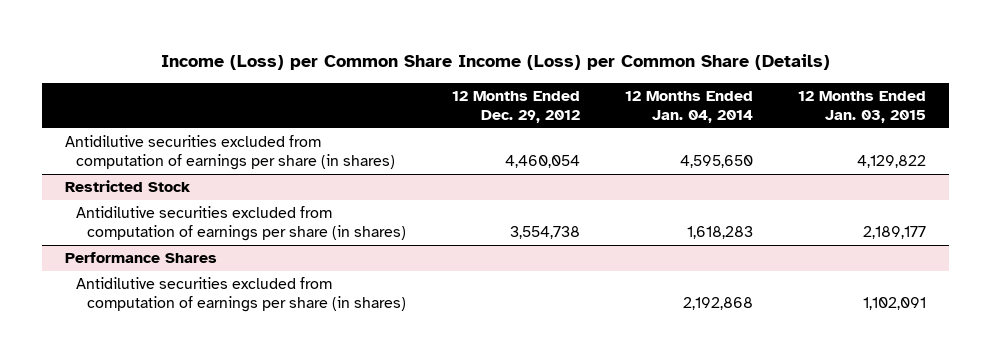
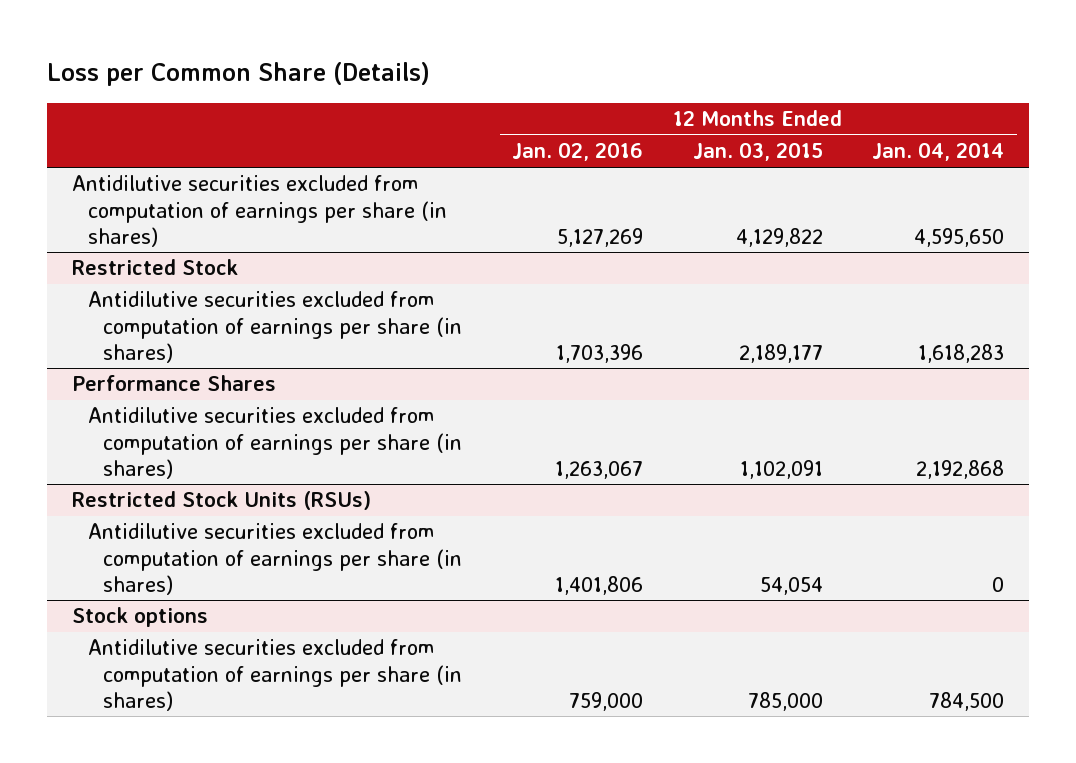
- Income (Loss) per Common Share Income (Loss) per Common Share (Details)
+ Loss per Common Share (Details)
- | 12 Months Ended Dec. 29, 2012 | 12 Months Ended Jan. 04, 2014 | 12 Months Ended Jan. 03, 2015
+ | 12 Months Ended Jan. 02, 2016 | 12 Months Ended Jan. 03, 2015 | 12 Months Ended Jan. 04, 2014
+ Restricted Stock Units (RSUs)
+ Antidilutive securities excluded from computation of earnings per share (in shares) | 1,401,806 | 54,054 | 0
+ Stock options
+ Antidilutive securities excluded from computation of earnings per share (in shares) | 759,000 | 785,000 | 784,500

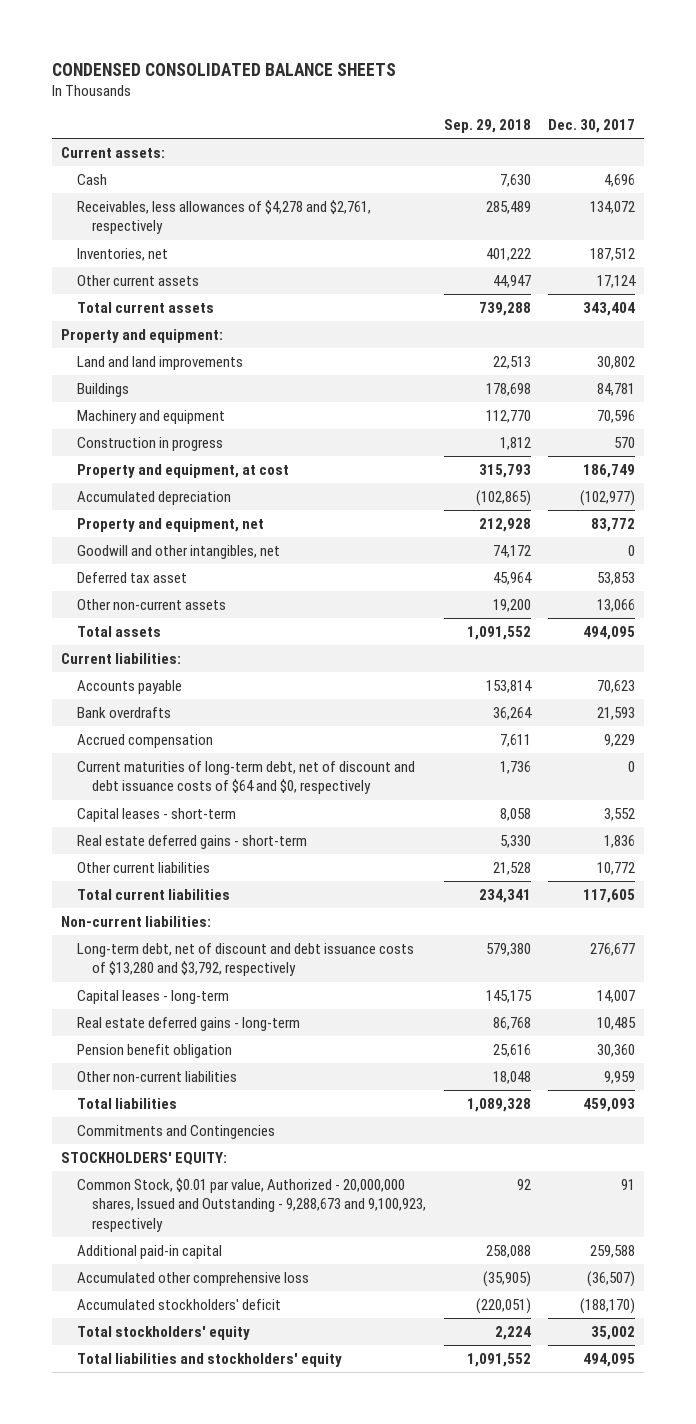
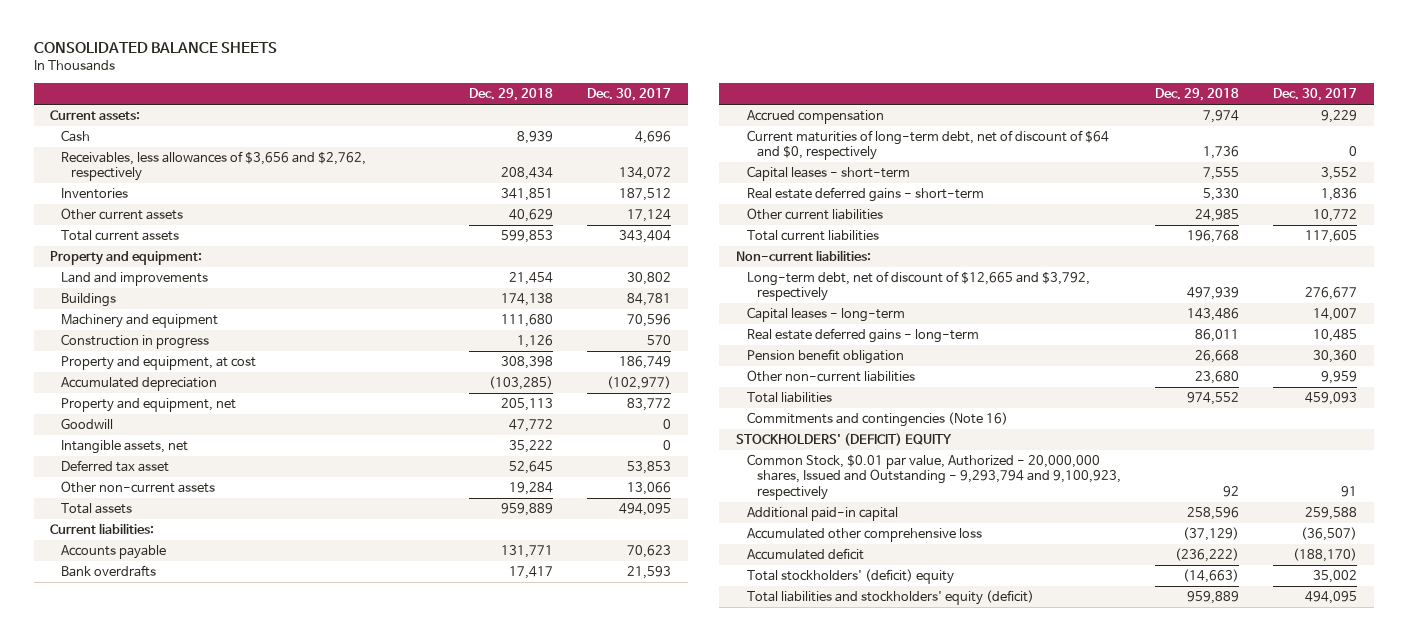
- CONDENSED CONSOLIDATED BALANCE SHEETS
+ CONSOLIDATED BALANCE SHEETS
- | Sep. 29, 2018 | Dec. 30, 2017
+ | Dec. 29, 2018 | Dec. 30, 2017
- Receivables, less allowances of $4,278 and $2,761, respectively | 285,489 | 134,072
- Inventories, net | 401,222 | 187,512
+ Receivables, less allowances of $3,656 and $2,762, respectively | 208,434 | 134,072
+ Inventories | 341,851 | 187,512
- Land and land improvements | 22,513 | 30,802
+ Land and improvements | 21,454 | 30,802
- Goodwill and other intangibles, net | 74,172 | 0
+ Goodwill | 47,772 | 0
+ Intangible assets, net | 35,222 | 0
- Current maturities of long-term debt, net of discount and debt issuance costs of $64 and $0, respectively | 1,736 | 0
+ Current maturities of long-term debt, net of discount of $64 and $0, respectively | 1,736 | 0
- Long-term debt, net of discount and debt issuance costs of $13,280 and $3,792, respectively | 579,380 | 276,677
+ Long-term debt, net of discount of $12,665 and $3,792, respectively | 497,939 | 276,677
- Commitments and Contingencies
- STOCKHOLDERS' EQUITY:
- Common Stock, $0.01 par value, Authorized - 20,000,000 shares, Issued and Outstanding - 9,288,673 and 9,100,923, respectively | 92 | 91
+ Commitments and contingencies (Note 16)
+ STOCKHOLDERS' (DEFICIT) EQUITY
+ Common Stock, $0.01 par value, Authorized - 20,000,000 shares, Issued and Outstanding - 9,293,794 and 9,100,923, respectively | 92 | 91
- Accumulated stockholders' deficit | (220,051) | (188,170)
- Total stockholders' equity | 2,224 | 35,002
- Total liabilities and stockholders' equity | 1,091,552 | 494,095
+ Accumulated deficit | (236,222) | (188,170)
+ Total stockholders' (deficit) equity | (14,663) | 35,002
+ Total liabilities and stockholders' equity (deficit) | 959,889 | 494,095

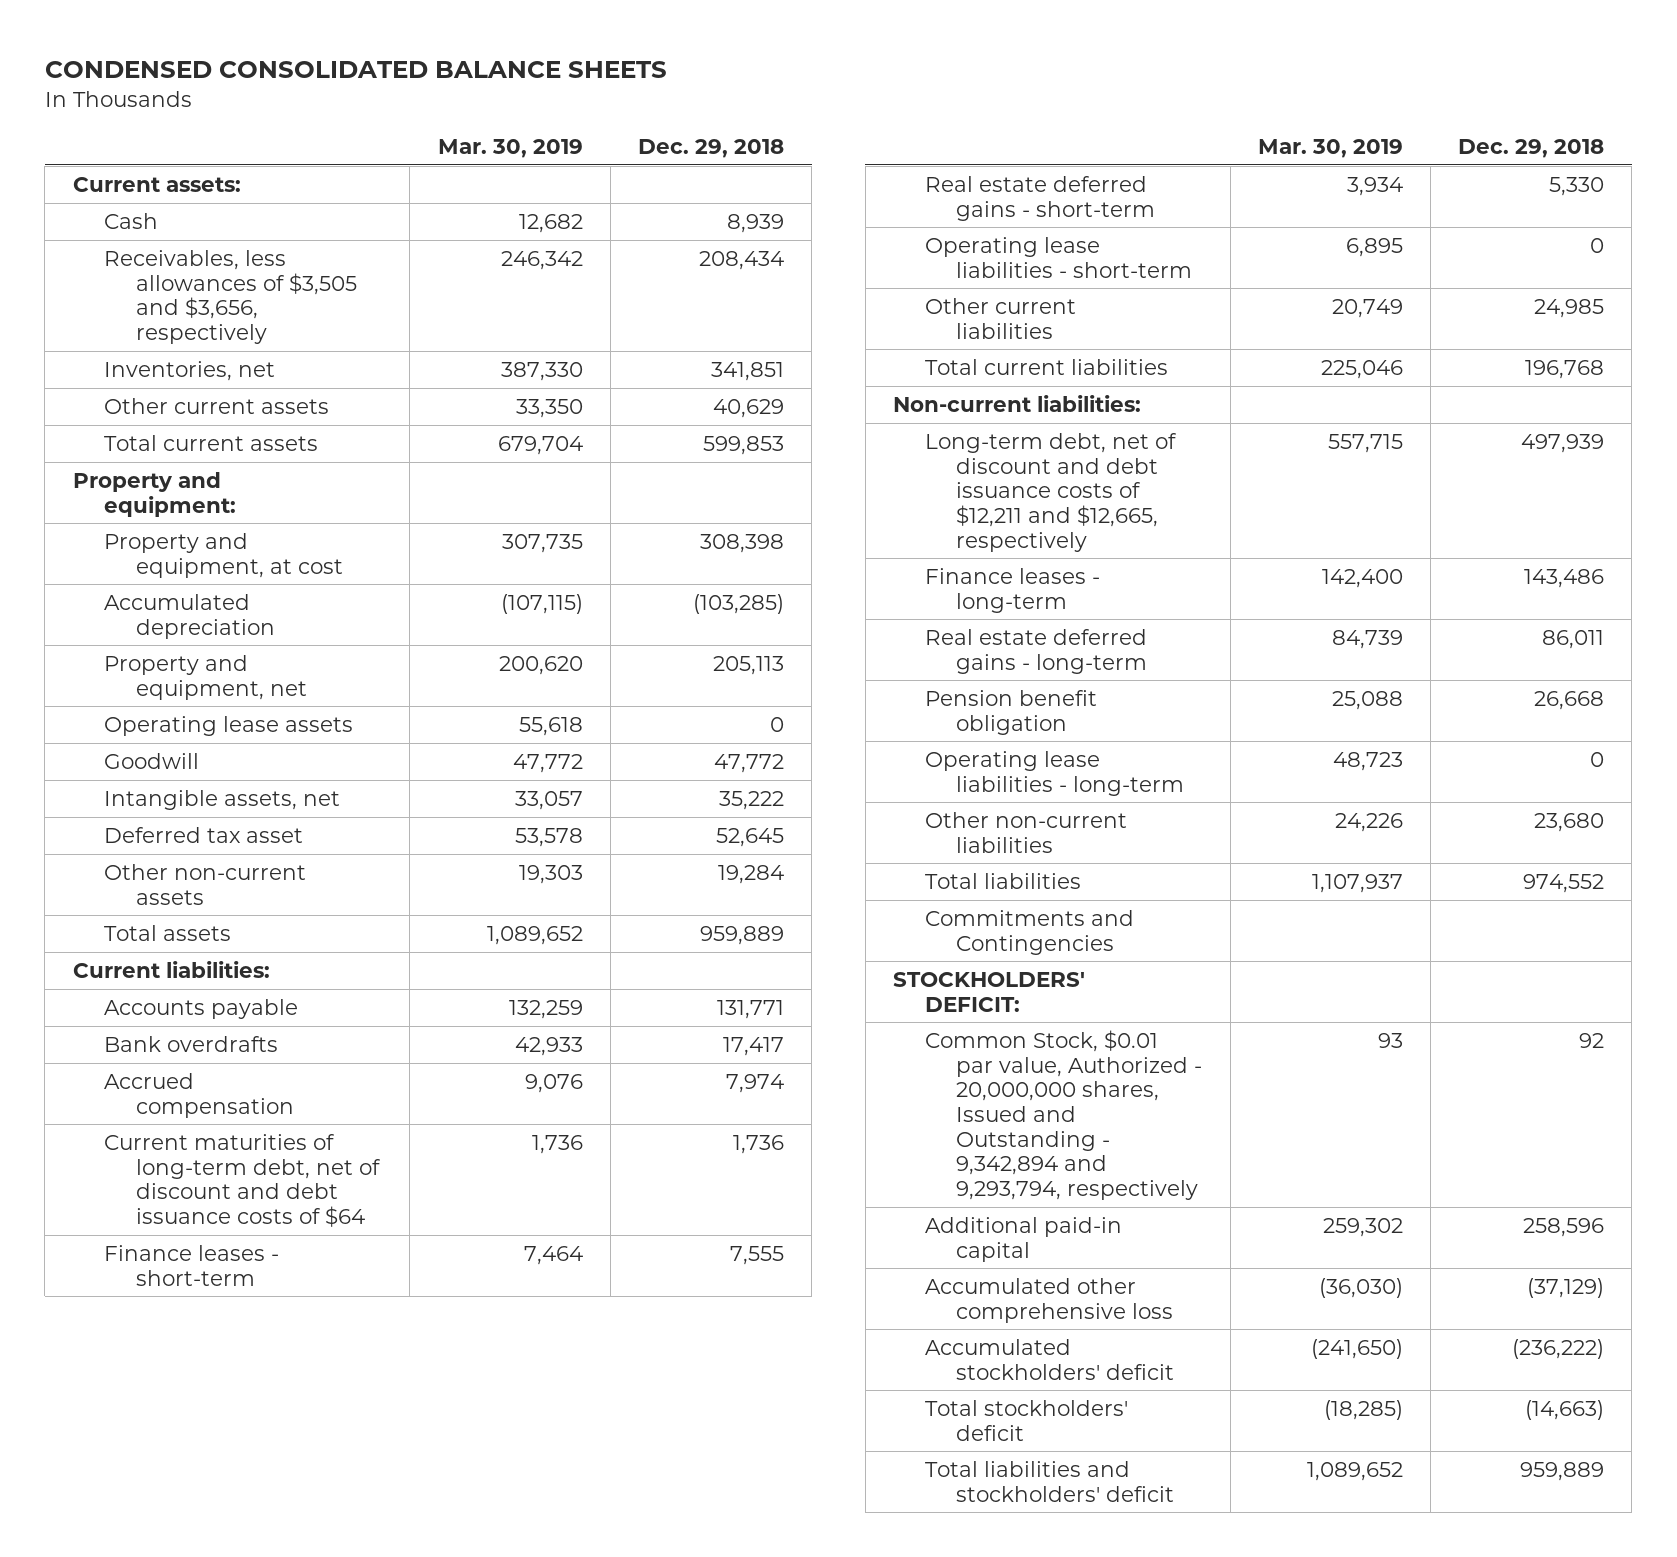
- CONSOLIDATED BALANCE SHEETS
+ CONDENSED CONSOLIDATED BALANCE SHEETS
- | Dec. 29, 2018 | Dec. 30, 2017
+ | Mar. 30, 2019 | Dec. 29, 2018
- Receivables, less allowances of $3,656 and $2,762, respectively | 208,434 | 134,072
- Inventories | 341,851 | 187,512
+ Receivables, less allowances of $3,505 and $3,656, respectively | 246,342 | 208,434
+ Inventories, net | 387,330 | 341,851
- Land and improvements | 21,454 | 30,802
- Buildings | 174,138 | 84,781
- Machinery and equipment | 111,680 | 70,596
- Construction in progress | 1,126 | 570
+ Operating lease assets | 55,618 | 0
- Current maturities of long-term debt, net of discount of $64 and $0, respectively | 1,736 | 0
- Capital leases - short-term | 7,555 | 3,552
+ Current maturities of long-term debt, net of discount and debt issuance costs of $64 | 1,736 | 1,736
+ Finance leases - short-term | 7,464 | 7,555
+ Operating lease liabilities - short-term | 6,895 | 0
- Long-term debt, net of discount of $12,665 and $3,792, respectively | 497,939 | 276,677
- Capital leases - long-term | 143,486 | 14,007
+ Long-term debt, net of discount and debt issuance costs of $12,211 and $12,665, respectively | 557,715 | 497,939
+ Finance leases - long-term | 142,400 | 143,486
+ Operating lease liabilities - long-term | 48,723 | 0
- Commitments and contingencies (Note 16)
- STOCKHOLDERS' (DEFICIT) EQUITY
- Common Stock, $0.01 par value, Authorized - 20,000,000 shares, Issued and Outstanding - 9,293,794 and 9,100,923, respectively | 92 | 91
+ Commitments and Contingencies
+ STOCKHOLDERS' DEFICIT:
+ Common Stock, $0.01 par value, Authorized - 20,000,000 shares, Issued and Outstanding - 9,342,894 and 9,293,794, respectively | 93 | 92
- Accumulated deficit | (236,222) | (188,170)
- Total stockholders' (deficit) equity | (14,663) | 35,002
- Total liabilities and stockholders' equity (deficit) | 959,889 | 494,095
+ Accumulated stockholders' deficit | (241,650) | (236,222)
+ Total stockholders' deficit | (18,285) | (14,663)
+ Total liabilities and stockholders' deficit | 1,089,652 | 959,889

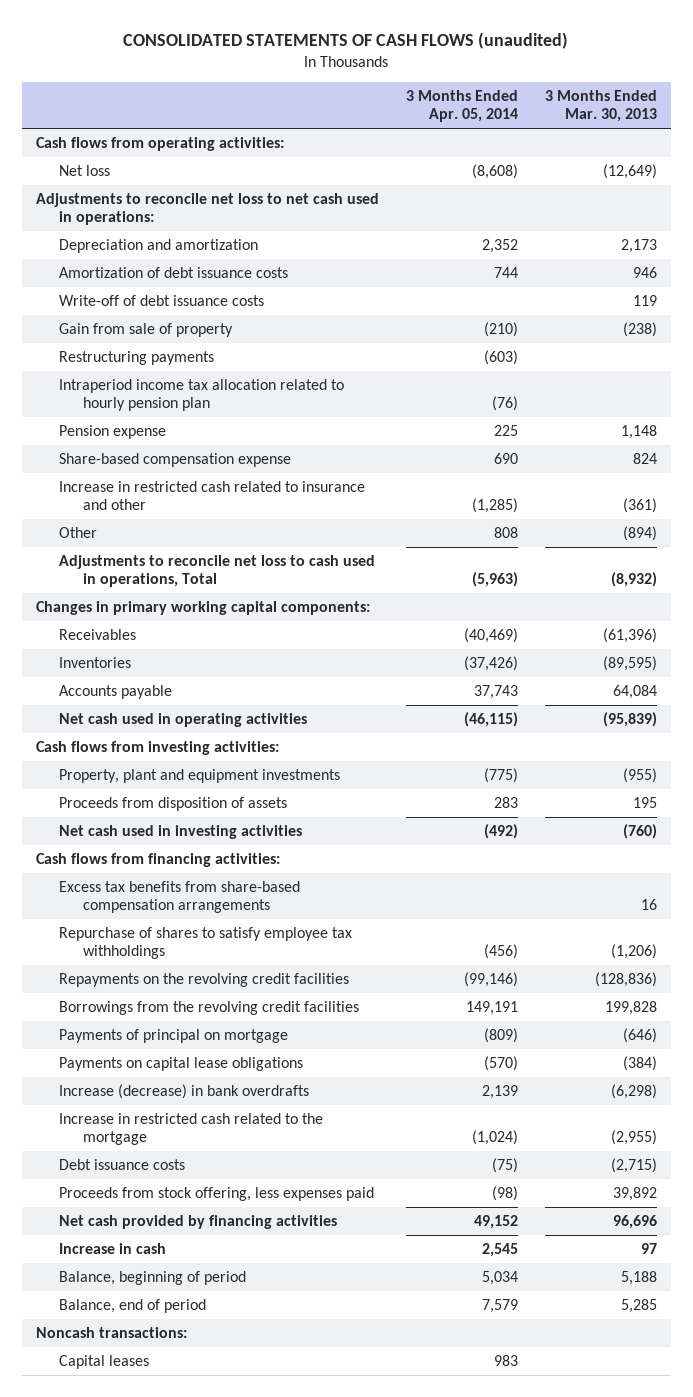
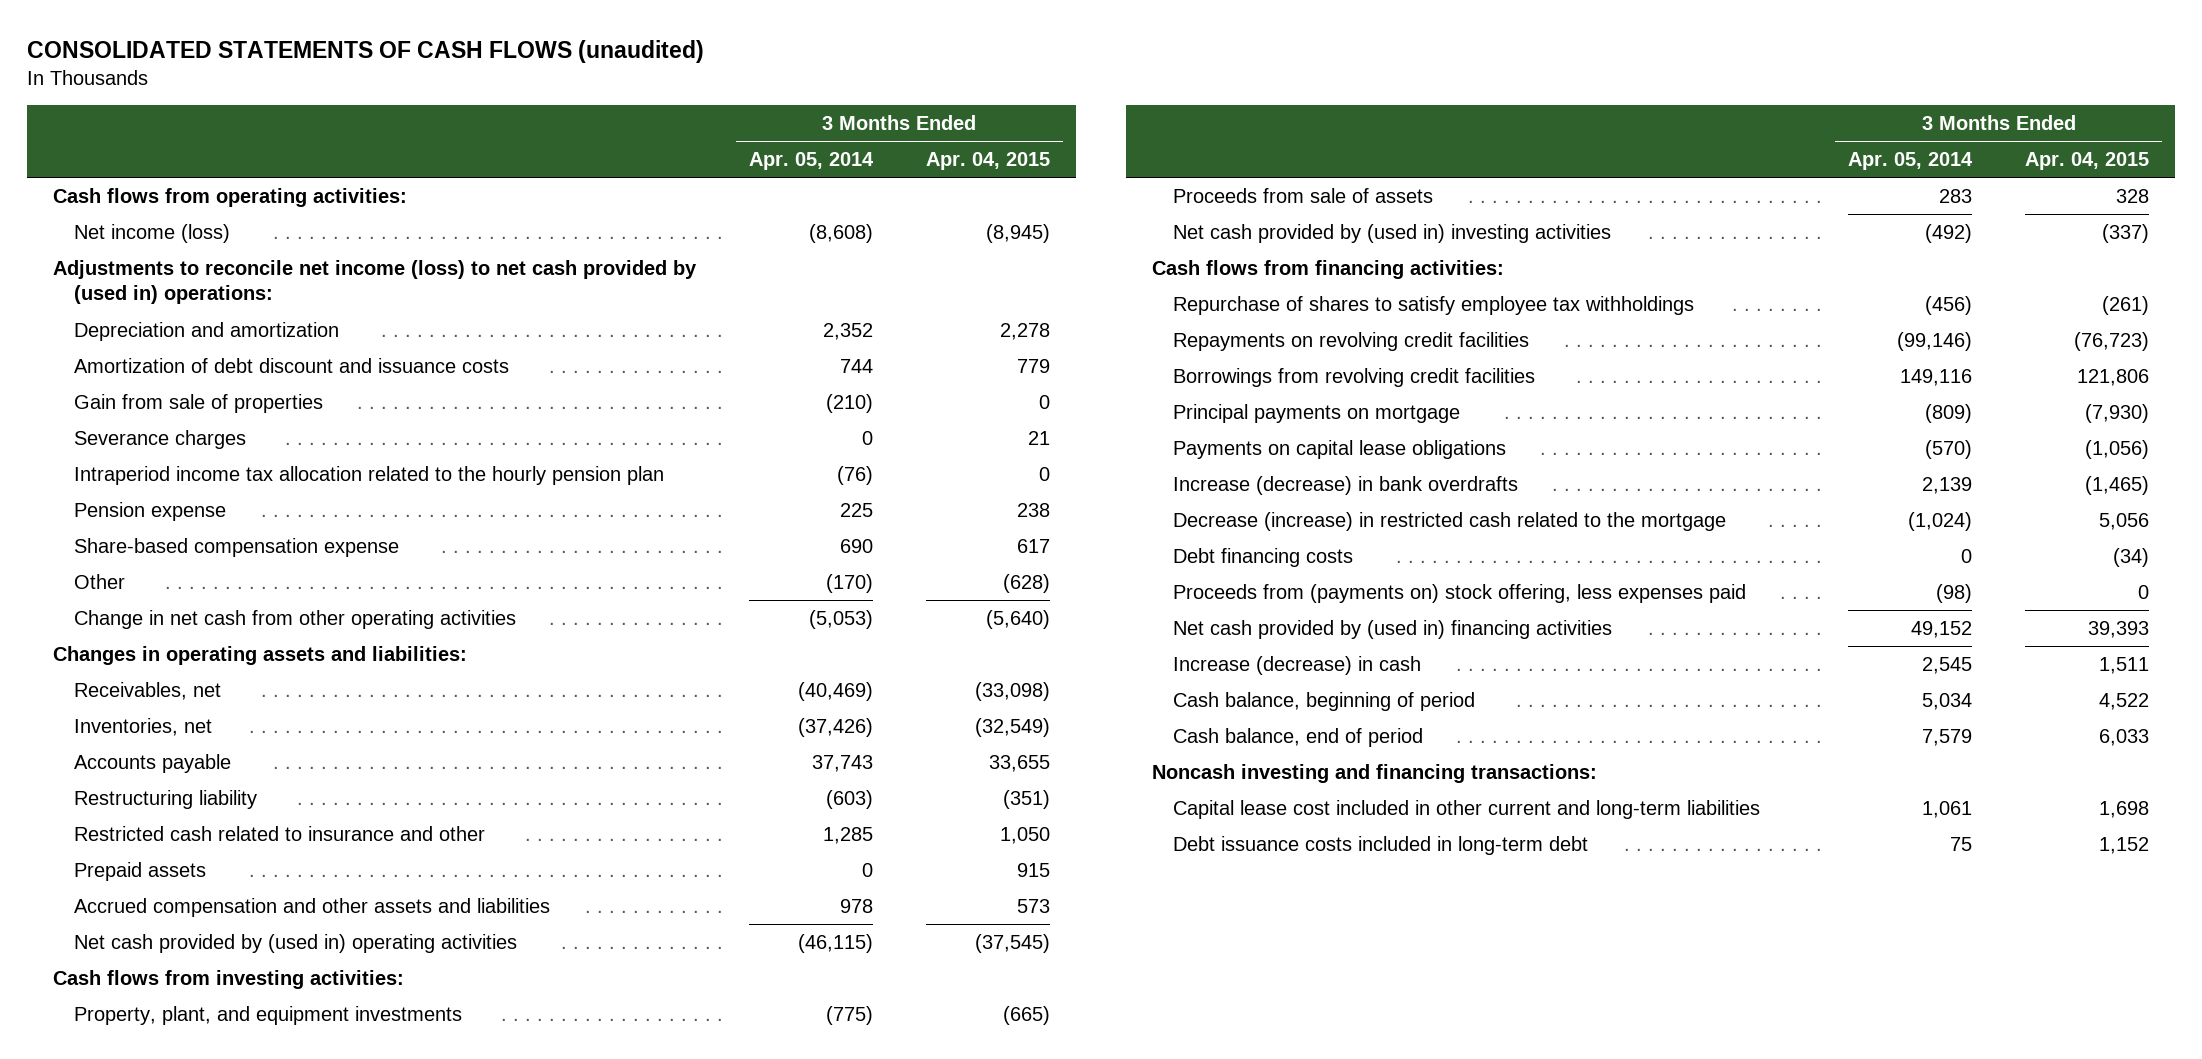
- | 3 Months Ended Apr. 05, 2014 | 3 Months Ended Mar. 30, 2013
+ | 3 Months Ended Apr. 05, 2014 | 3 Months Ended Apr. 04, 2015
- Net loss | (8,608) | (12,649)
- Adjustments to reconcile net loss to net cash used in operations:
+ Net income (loss) | (8,608) | (8,945)
+ Adjustments to reconcile net income (loss) to net cash provided by (used in) operations:
- Amortization of debt issuance costs | 744 | 946
- Write-off of debt issuance costs | | 119
- Gain from sale of property | (210) | (238)
- Restructuring payments | (603) |
- Intraperiod income tax allocation related to hourly pension plan | (76) |
+ Amortization of debt discount and issuance costs | 744 | 779
+ Gain from sale of properties | (210) | 0
+ Severance charges | 0 | 21
+ Intraperiod income tax allocation related to the hourly pension plan | (76) | 0
- Increase in restricted cash related to insurance and other | (1,285) | (361)
- Other | 808 | (894)
- Adjustments to reconcile net loss to cash used in operations, Total | (5,963) | (8,932)
- Changes in primary working capital components:
- Receivables | (40,469) | (61,396)
- Inventories | (37,426) | (89,595)
+ Other | (170) | (628)
+ Change in net cash from other operating activities | (5,053) | (5,640)
+ Changes in operating assets and liabilities:
+ Receivables, net | (40,469) | (33,098)
+ Inventories, net | (37,426) | (32,549)
- Net cash used in operating activities | (46,115) | (95,839)
+ Restructuring liability | (603) | (351)
+ Restricted cash related to insurance and other | 1,285 | 1,050
+ Prepaid assets | 0 | 915
+ Accrued compensation and other assets and liabilities | 978 | 573
+ Net cash provided by (used in) operating activities | (46,115) | (37,545)
- Property, plant and equipment investments | (775) | (955)
- Proceeds from disposition of assets | 283 | 195
- Net cash used in investing activities | (492) | (760)
+ Property, plant, and equipment investments | (775) | (665)
+ Proceeds from sale of assets | 283 | 328
+ Net cash provided by (used in) investing activities | (492) | (337)
- Excess tax benefits from share-based compensation arrangements | | 16
- Repayments on the revolving credit facilities | (99,146) | (128,836)
- Borrowings from the revolving credit facilities | 149,191 | 199,828
- Payments of principal on mortgage | (809) | (646)
+ Repayments on revolving credit facilities | (99,146) | (76,723)
+ Borrowings from revolving credit facilities | 149,116 | 121,806
+ Principal payments on mortgage | (809) | (7,930)
- Increase in restricted cash related to the mortgage | (1,024) | (2,955)
- Debt issuance costs | (75) | (2,715)
- Proceeds from stock offering, less expenses paid | (98) | 39,892
- Net cash provided by financing activities | 49,152 | 96,696
- Increase in cash | 2,545 | 97
- Balance, beginning of period | 5,034 | 5,188
- Balance, end of period | 7,579 | 5,285
- Noncash transactions:
- Capital leases | 983 |
+ Decrease (increase) in restricted cash related to the mortgage | (1,024) | 5,056
+ Debt financing costs | 0 | (34)
+ Proceeds from (payments on) stock offering, less expenses paid | (98) | 0
+ Net cash provided by (used in) financing activities | 49,152 | 39,393
+ Increase (decrease) in cash | 2,545 | 1,511
+ Cash balance, beginning of period | 5,034 | 4,522
+ Cash balance, end of period | 7,579 | 6,033
+ Noncash investing and financing transactions:
+ Capital lease cost included in other current and long-term liabilities | 1,061 | 1,698
+ Debt issuance costs included in long-term debt | 75 | 1,152

